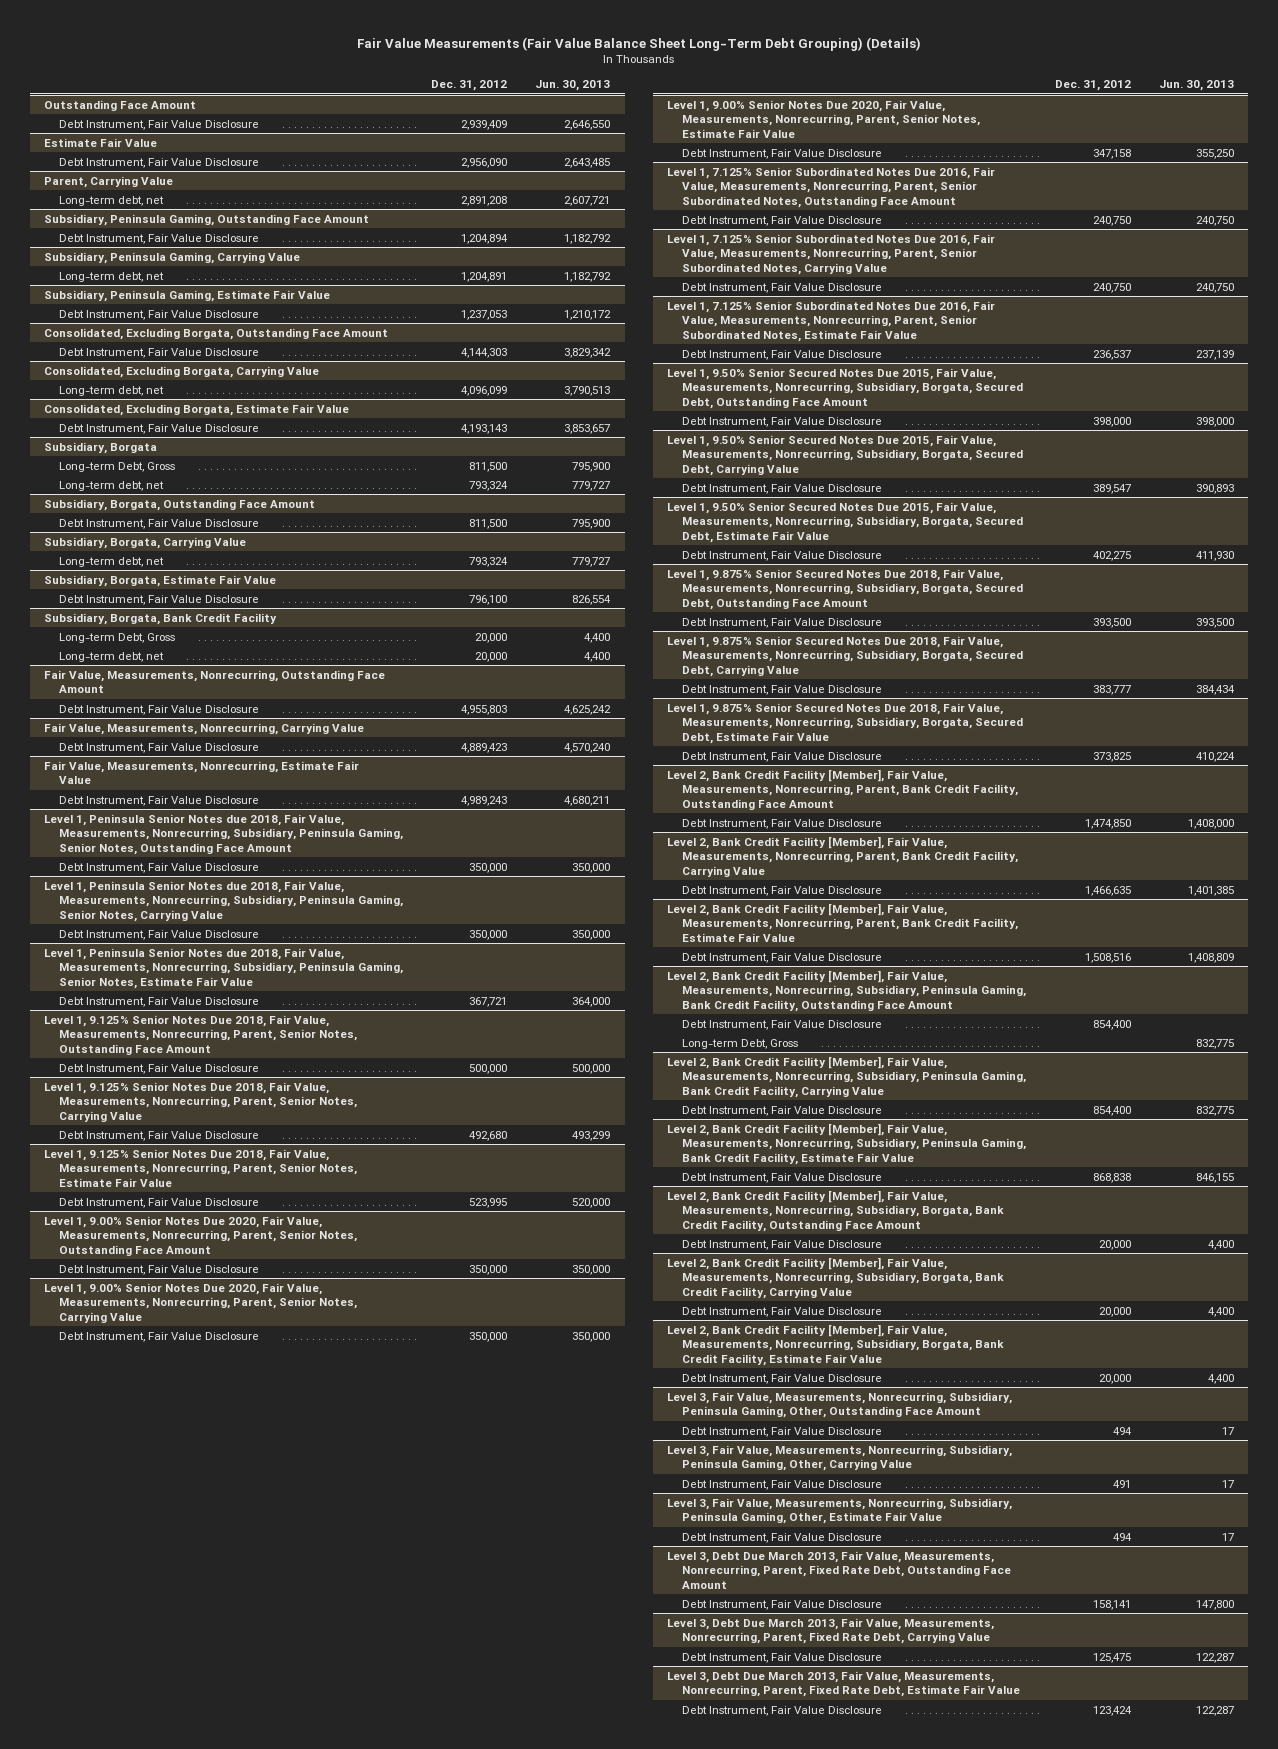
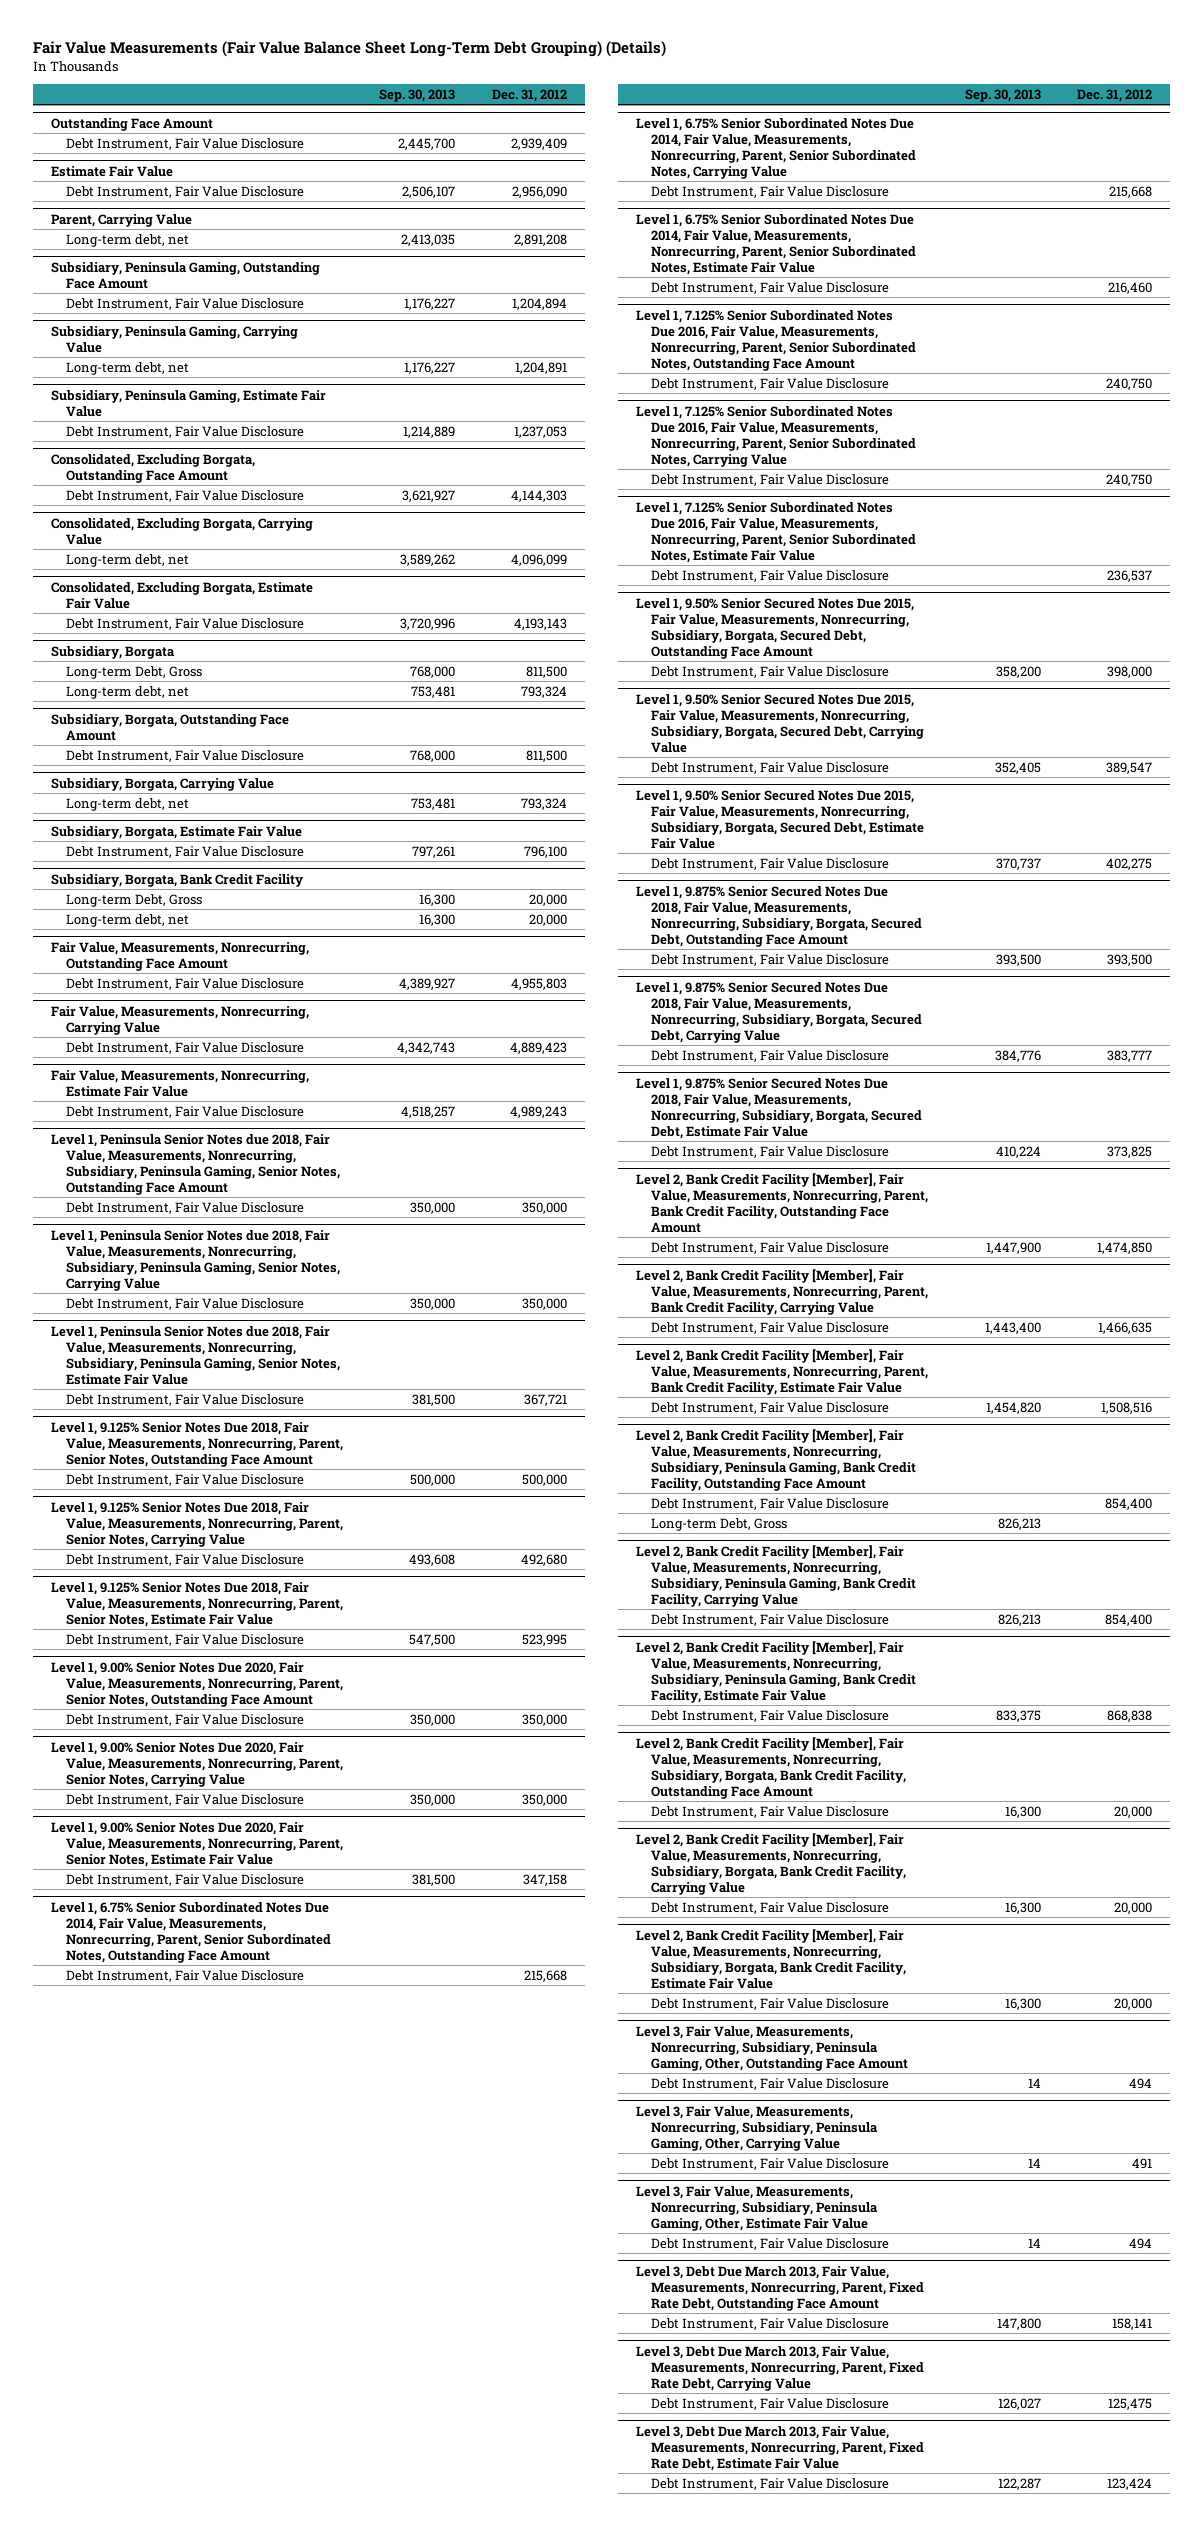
- | Dec. 31, 2012 | Jun. 30, 2013
+ | Sep. 30, 2013 | Dec. 31, 2012
+ Level 1, 6.75% Senior Subordinated Notes Due 2014, Fair Value, Measurements, Nonrecurring, Parent, Senior Subordinated Notes, Outstanding Face Amount
+ Debt Instrument, Fair Value Disclosure | | 215,668
+ Level 1, 6.75% Senior Subordinated Notes Due 2014, Fair Value, Measurements, Nonrecurring, Parent, Senior Subordinated Notes, Carrying Value
+ Debt Instrument, Fair Value Disclosure | | 215,668
+ Level 1, 6.75% Senior Subordinated Notes Due 2014, Fair Value, Measurements, Nonrecurring, Parent, Senior Subordinated Notes, Estimate Fair Value
+ Debt Instrument, Fair Value Disclosure | | 216,460

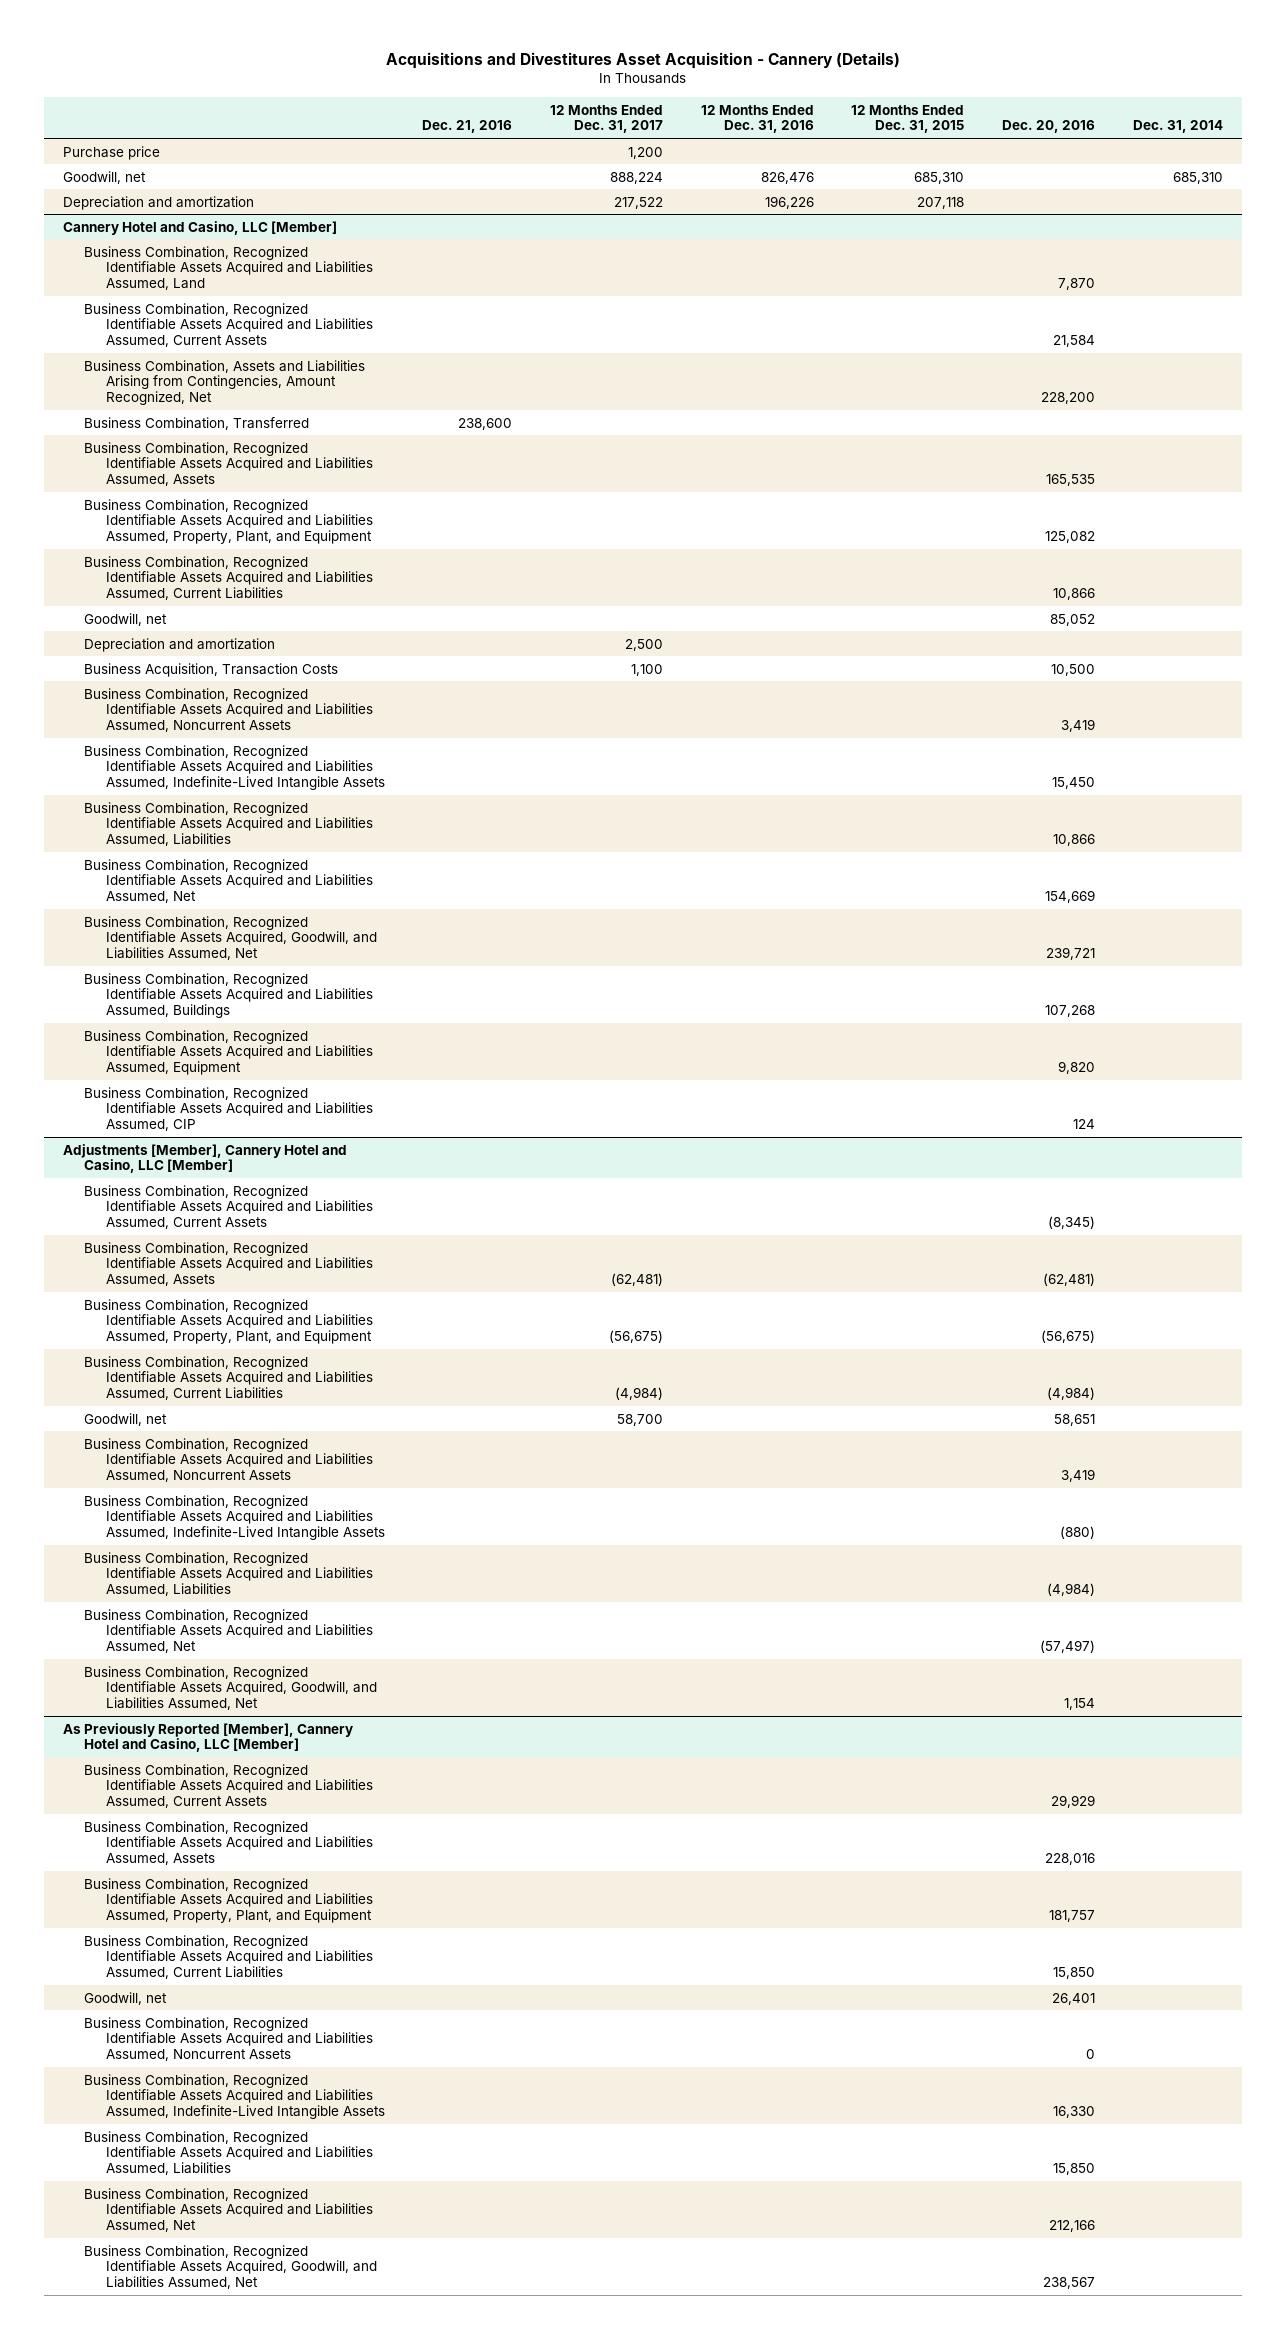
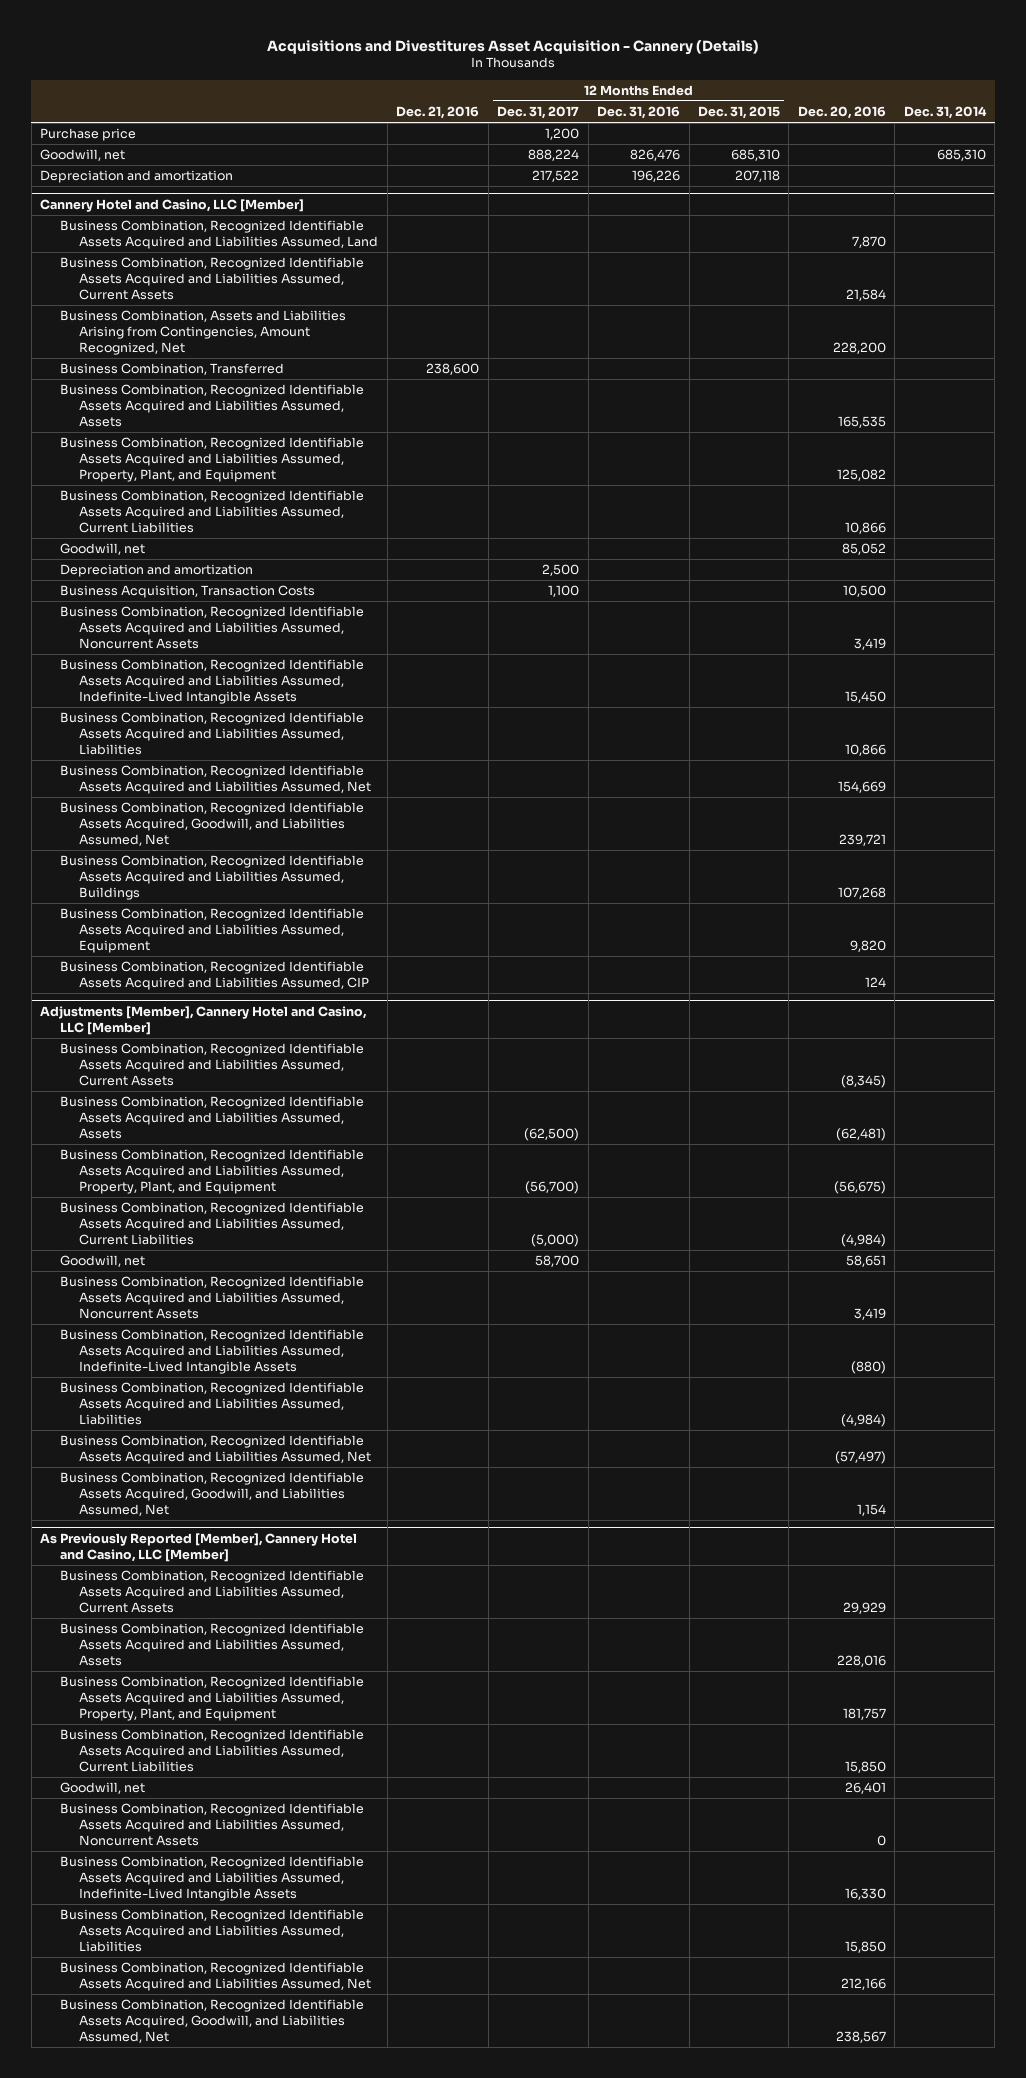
@ Adjustments [Member], Cannery Hotel and Casino, LLC [Member]
- Business Combination, Recognized Identifiable Assets Acquired and Liabilities Assumed, Assets | | (62,481) | | | (62,481) |
- Business Combination, Recognized Identifiable Assets Acquired and Liabilities Assumed, Property, Plant, and Equipment | | (56,675) | | | (56,675) |
- Business Combination, Recognized Identifiable Assets Acquired and Liabilities Assumed, Current Liabilities | | (4,984) | | | (4,984) |
+ Business Combination, Recognized Identifiable Assets Acquired and Liabilities Assumed, Assets | | (62,500) | | | (62,481) |
+ Business Combination, Recognized Identifiable Assets Acquired and Liabilities Assumed, Property, Plant, and Equipment | | (56,700) | | | (56,675) |
+ Business Combination, Recognized Identifiable Assets Acquired and Liabilities Assumed, Current Liabilities | | (5,000) | | | (4,984) |

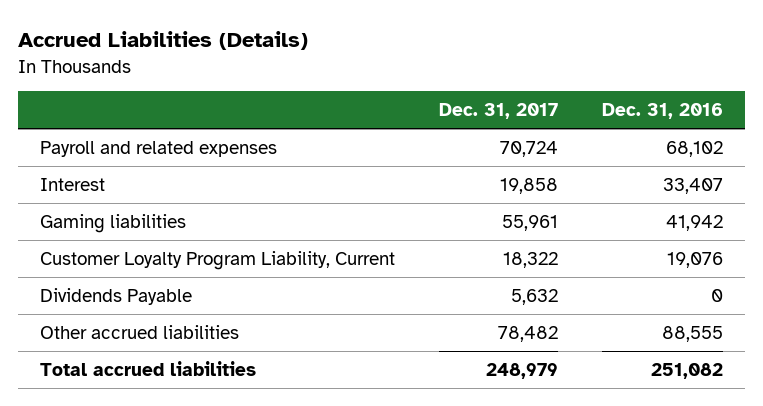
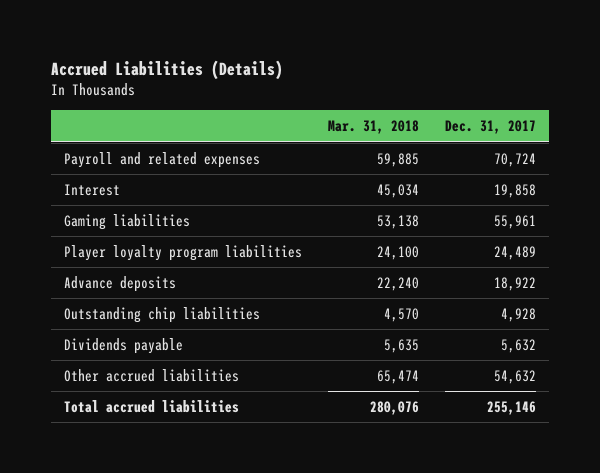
- | Dec. 31, 2017 | Dec. 31, 2016
+ | Mar. 31, 2018 | Dec. 31, 2017
- Customer Loyalty Program Liability, Current | 18,322 | 19,076
- Dividends Payable | 5,632 | 0
- Other accrued liabilities | 78,482 | 88,555
- Total accrued liabilities | 248,979 | 251,082
+ Player loyalty program liabilities | 24,100 | 24,489
+ Advance deposits | 22,240 | 18,922
+ Outstanding chip liabilities | 4,570 | 4,928
+ Dividends payable | 5,635 | 5,632
+ Other accrued liabilities | 65,474 | 54,632
+ Total accrued liabilities | 280,076 | 255,146

